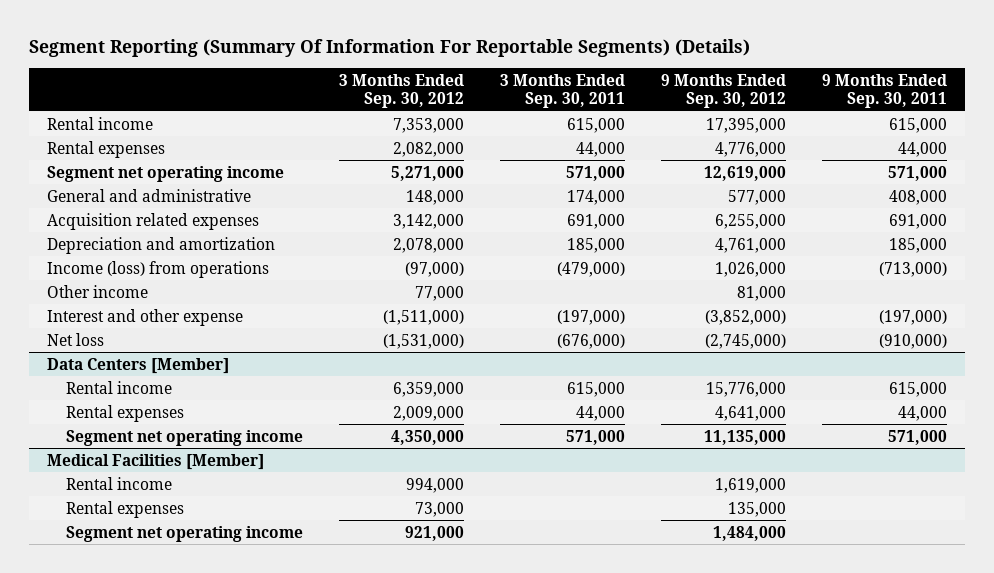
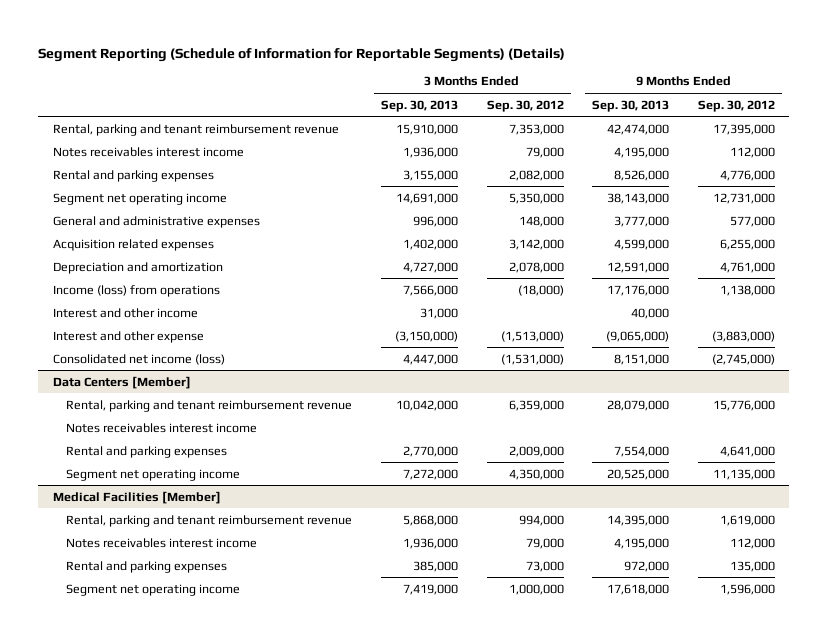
- Segment Reporting (Summary Of Information For Reportable Segments) (Details)
+ Segment Reporting (Schedule of Information for Reportable Segments) (Details)
- | 3 Months Ended Sep. 30, 2012 | 3 Months Ended Sep. 30, 2011 | 9 Months Ended Sep. 30, 2012 | 9 Months Ended Sep. 30, 2011
+ | 3 Months Ended Sep. 30, 2013 | 3 Months Ended Sep. 30, 2012 | 9 Months Ended Sep. 30, 2013 | 9 Months Ended Sep. 30, 2012
- Rental income | 7,353,000 | 615,000 | 17,395,000 | 615,000
- Rental expenses | 2,082,000 | 44,000 | 4,776,000 | 44,000
- Segment net operating income | 5,271,000 | 571,000 | 12,619,000 | 571,000
- General and administrative | 148,000 | 174,000 | 577,000 | 408,000
+ Rental, parking and tenant reimbursement revenue | 15,910,000 | 7,353,000 | 42,474,000 | 17,395,000
+ Notes receivables interest income | 1,936,000 | 79,000 | 4,195,000 | 112,000
+ Rental and parking expenses | 3,155,000 | 2,082,000 | 8,526,000 | 4,776,000
+ Segment net operating income | 14,691,000 | 5,350,000 | 38,143,000 | 12,731,000
+ General and administrative expenses | 996,000 | 148,000 | 3,777,000 | 577,000
- Income (loss) from operations | (97,000) | (479,000) | 1,026,000 | (713,000)
- Other income | 77,000 | | 81,000 |
- Interest and other expense | (1,511,000) | (197,000) | (3,852,000) | (197,000)
- Net loss | (1,531,000) | (676,000) | (2,745,000) | (910,000)
+ Income (loss) from operations | 7,566,000 | (18,000) | 17,176,000 | 1,138,000
+ Interest and other income | 31,000 | | 40,000 |
+ Interest and other expense | (3,150,000) | (1,513,000) | (9,065,000) | (3,883,000)
+ Consolidated net income (loss) | 4,447,000 | (1,531,000) | 8,151,000 | (2,745,000)
@ Data Centers [Member]
- Rental income | 6,359,000 | 615,000 | 15,776,000 | 615,000
- Rental expenses | 2,009,000 | 44,000 | 4,641,000 | 44,000
+ Rental, parking and tenant reimbursement revenue | 10,042,000 | 6,359,000 | 28,079,000 | 15,776,000
+ Notes receivables interest income
+ Rental and parking expenses | 2,770,000 | 2,009,000 | 7,554,000 | 4,641,000
@ Medical Facilities [Member]
- Rental income | 994,000 | | 1,619,000 |
- Rental expenses | 73,000 | | 135,000 |
- Segment net operating income | 921,000 | | 1,484,000 |
+ Rental, parking and tenant reimbursement revenue | 5,868,000 | 994,000 | 14,395,000 | 1,619,000
+ Notes receivables interest income | 1,936,000 | 79,000 | 4,195,000 | 112,000
+ Rental and parking expenses | 385,000 | 73,000 | 972,000 | 135,000
+ Segment net operating income | 7,419,000 | 1,000,000 | 17,618,000 | 1,596,000

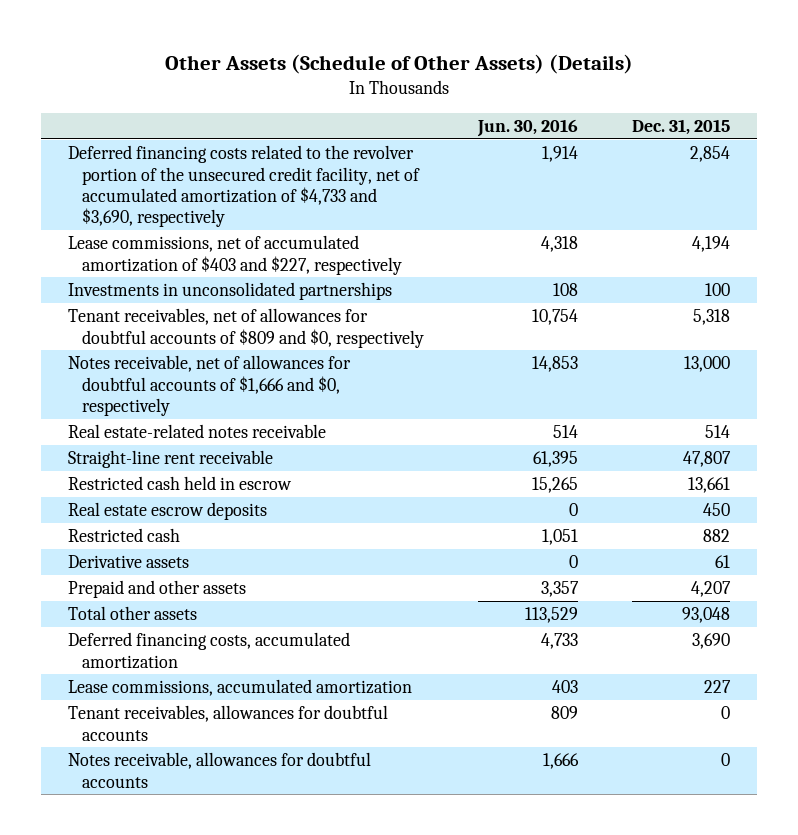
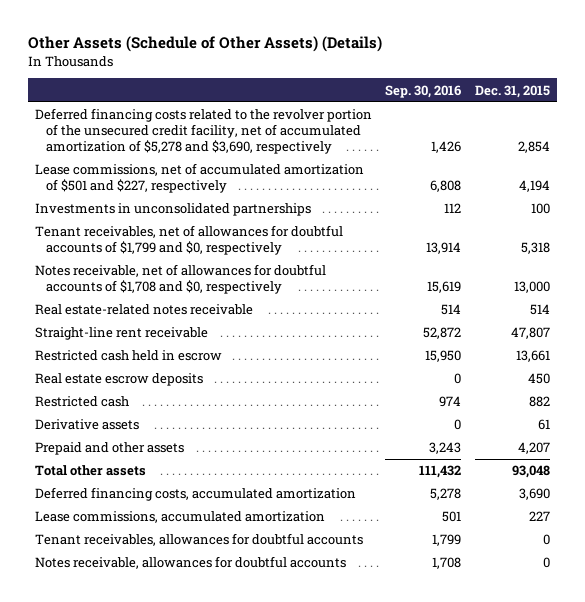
- | Jun. 30, 2016 | Dec. 31, 2015
+ | Sep. 30, 2016 | Dec. 31, 2015
- Deferred financing costs related to the revolver portion of the unsecured credit facility, net of accumulated amortization of $4,733 and $3,690, respectively | 1,914 | 2,854
- Lease commissions, net of accumulated amortization of $403 and $227, respectively | 4,318 | 4,194
+ Deferred financing costs related to the revolver portion of the unsecured credit facility, net of accumulated amortization of $5,278 and $3,690, respectively | 1,426 | 2,854
+ Lease commissions, net of accumulated amortization of $501 and $227, respectively | 6,808 | 4,194
- Tenant receivables, net of allowances for doubtful accounts of $809 and $0, respectively | 10,754 | 5,318
- Notes receivable, net of allowances for doubtful accounts of $1,666 and $0, respectively | 14,853 | 13,000
+ Tenant receivables, net of allowances for doubtful accounts of $1,799 and $0, respectively | 13,914 | 5,318
+ Notes receivable, net of allowances for doubtful accounts of $1,708 and $0, respectively | 15,619 | 13,000

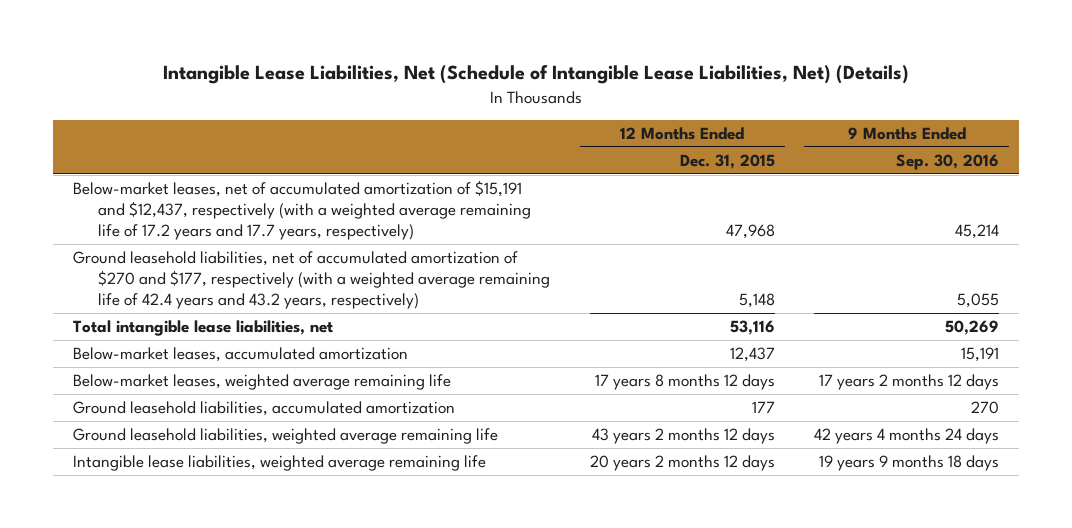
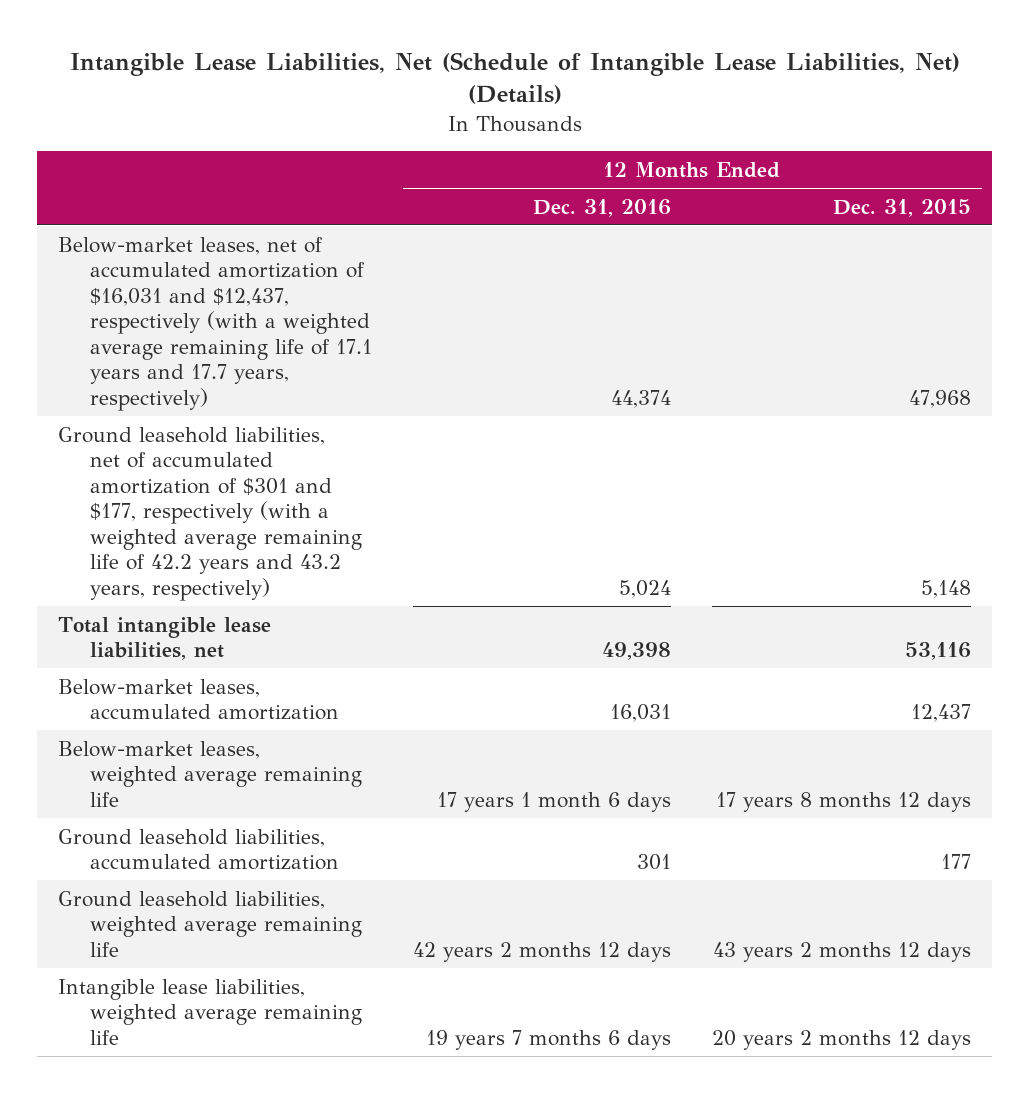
- | 12 Months Ended Dec. 31, 2015 | 9 Months Ended Sep. 30, 2016
+ | 12 Months Ended Dec. 31, 2016 | 12 Months Ended Dec. 31, 2015
- Below-market leases, net of accumulated amortization of $15,191 and $12,437, respectively (with a weighted average remaining life of 17.2 years and 17.7 years, respectively) | 47,968 | 45,214
- Ground leasehold liabilities, net of accumulated amortization of $270 and $177, respectively (with a weighted average remaining life of 42.4 years and 43.2 years, respectively) | 5,148 | 5,055
+ Below-market leases, net of accumulated amortization of $16,031 and $12,437, respectively (with a weighted average remaining life of 17.1 years and 17.7 years, respectively) | 44,374 | 47,968
+ Ground leasehold liabilities, net of accumulated amortization of $301 and $177, respectively (with a weighted average remaining life of 42.2 years and 43.2 years, respectively) | 5,024 | 5,148

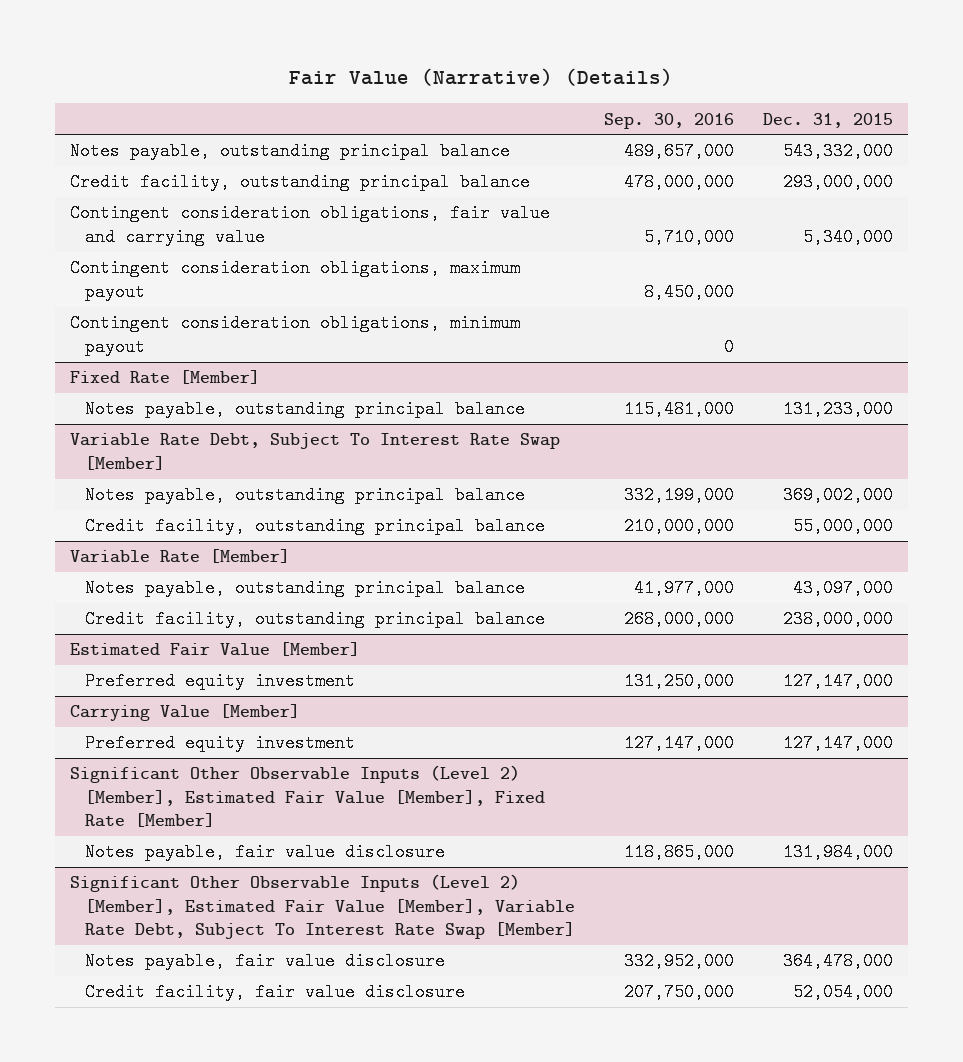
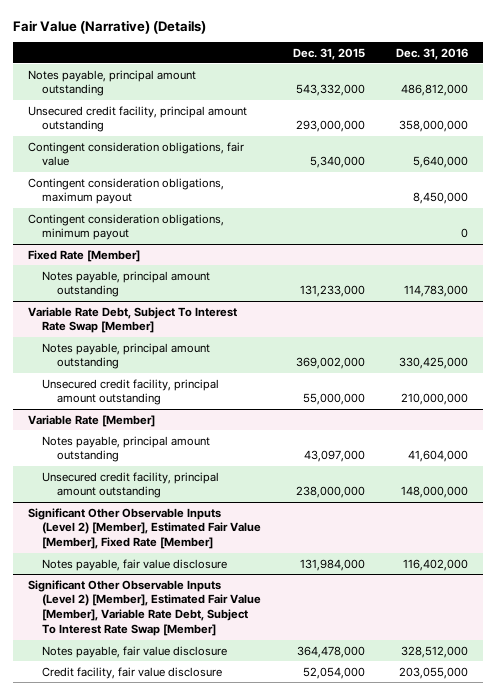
- | Sep. 30, 2016 | Dec. 31, 2015
+ | Dec. 31, 2015 | Dec. 31, 2016
- Notes payable, outstanding principal balance | 489,657,000 | 543,332,000
- Credit facility, outstanding principal balance | 478,000,000 | 293,000,000
- Contingent consideration obligations, fair value and carrying value | 5,710,000 | 5,340,000
+ Notes payable, principal amount outstanding | 543,332,000 | 486,812,000
+ Unsecured credit facility, principal amount outstanding | 293,000,000 | 358,000,000
+ Contingent consideration obligations, fair value | 5,340,000 | 5,640,000
@ Fixed Rate [Member]
- Notes payable, outstanding principal balance | 115,481,000 | 131,233,000
+ Notes payable, principal amount outstanding | 131,233,000 | 114,783,000
@ Variable Rate Debt, Subject To Interest Rate Swap [Member]
- Notes payable, outstanding principal balance | 332,199,000 | 369,002,000
- Credit facility, outstanding principal balance | 210,000,000 | 55,000,000
+ Notes payable, principal amount outstanding | 369,002,000 | 330,425,000
+ Unsecured credit facility, principal amount outstanding | 55,000,000 | 210,000,000
@ Variable Rate [Member]
- Notes payable, outstanding principal balance | 41,977,000 | 43,097,000
- Credit facility, outstanding principal balance | 268,000,000 | 238,000,000
- Estimated Fair Value [Member]
- Preferred equity investment | 131,250,000 | 127,147,000
- Carrying Value [Member]
- Preferred equity investment | 127,147,000 | 127,147,000
@ Variable Rate [Member]
+ Notes payable, principal amount outstanding | 43,097,000 | 41,604,000
+ Unsecured credit facility, principal amount outstanding | 238,000,000 | 148,000,000

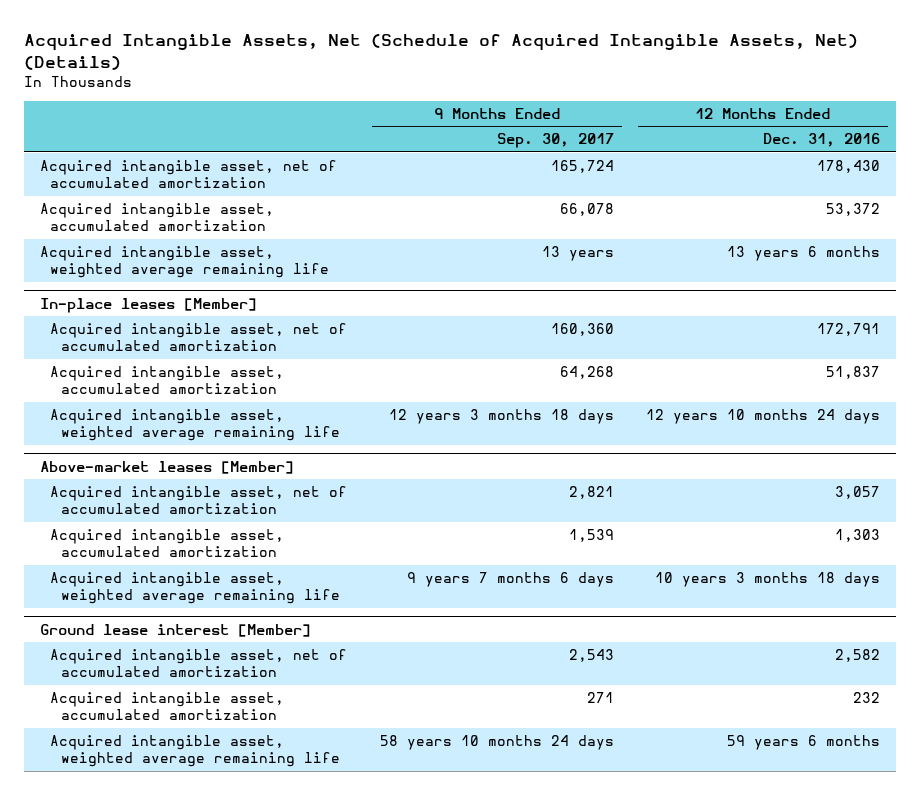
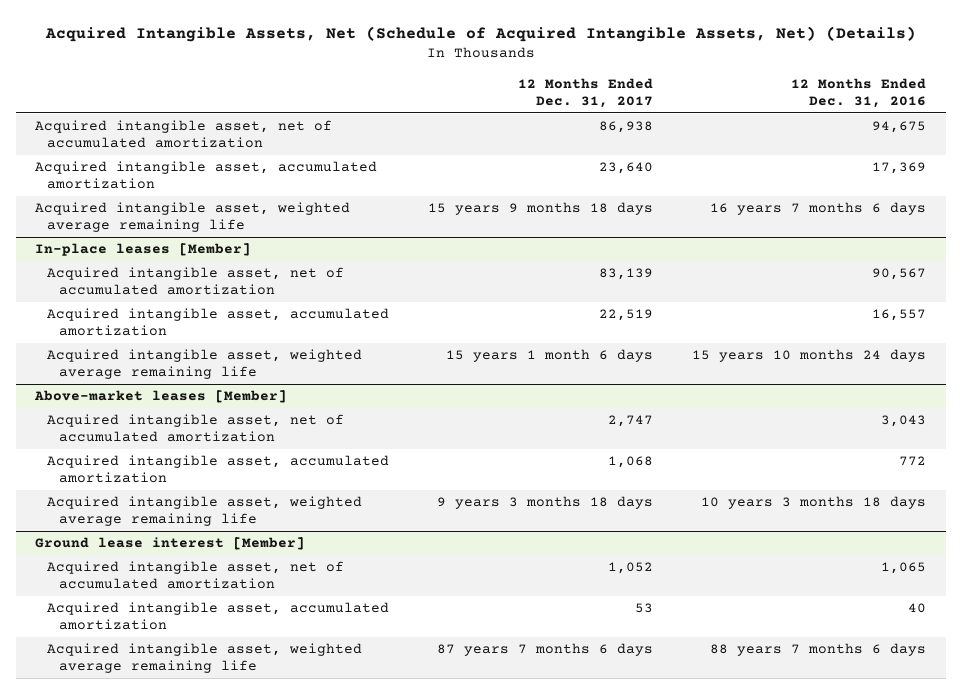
- | 9 Months Ended Sep. 30, 2017 | 12 Months Ended Dec. 31, 2016
+ | 12 Months Ended Dec. 31, 2017 | 12 Months Ended Dec. 31, 2016
- Acquired intangible asset, net of accumulated amortization | 165,724 | 178,430
- Acquired intangible asset, accumulated amortization | 66,078 | 53,372
- Acquired intangible asset, weighted average remaining life | 13 years | 13 years 6 months
+ Acquired intangible asset, net of accumulated amortization | 86,938 | 94,675
+ Acquired intangible asset, accumulated amortization | 23,640 | 17,369
+ Acquired intangible asset, weighted average remaining life | 15 years 9 months 18 days | 16 years 7 months 6 days
@ In-place leases [Member]
- Acquired intangible asset, net of accumulated amortization | 160,360 | 172,791
- Acquired intangible asset, accumulated amortization | 64,268 | 51,837
- Acquired intangible asset, weighted average remaining life | 12 years 3 months 18 days | 12 years 10 months 24 days
+ Acquired intangible asset, net of accumulated amortization | 83,139 | 90,567
+ Acquired intangible asset, accumulated amortization | 22,519 | 16,557
+ Acquired intangible asset, weighted average remaining life | 15 years 1 month 6 days | 15 years 10 months 24 days
@ Above-market leases [Member]
- Acquired intangible asset, net of accumulated amortization | 2,821 | 3,057
- Acquired intangible asset, accumulated amortization | 1,539 | 1,303
+ Acquired intangible asset, net of accumulated amortization | 2,747 | 3,043
+ Acquired intangible asset, accumulated amortization | 1,068 | 772
@ Ground lease interest [Member]
- Acquired intangible asset, net of accumulated amortization | 2,543 | 2,582
- Acquired intangible asset, accumulated amortization | 271 | 232
- Acquired intangible asset, weighted average remaining life | 58 years 10 months 24 days | 59 years 6 months
+ Acquired intangible asset, net of accumulated amortization | 1,052 | 1,065
+ Acquired intangible asset, accumulated amortization | 53 | 40
+ Acquired intangible asset, weighted average remaining life | 87 years 7 months 6 days | 88 years 7 months 6 days

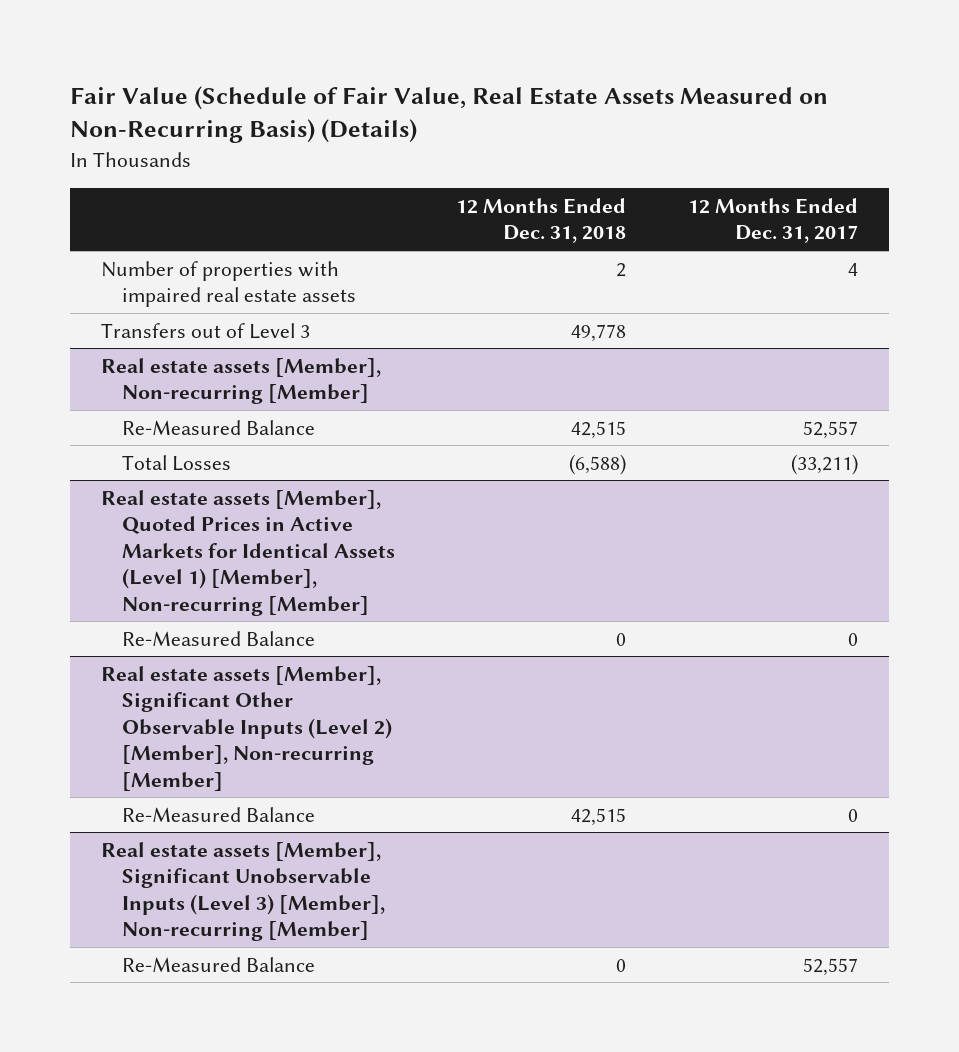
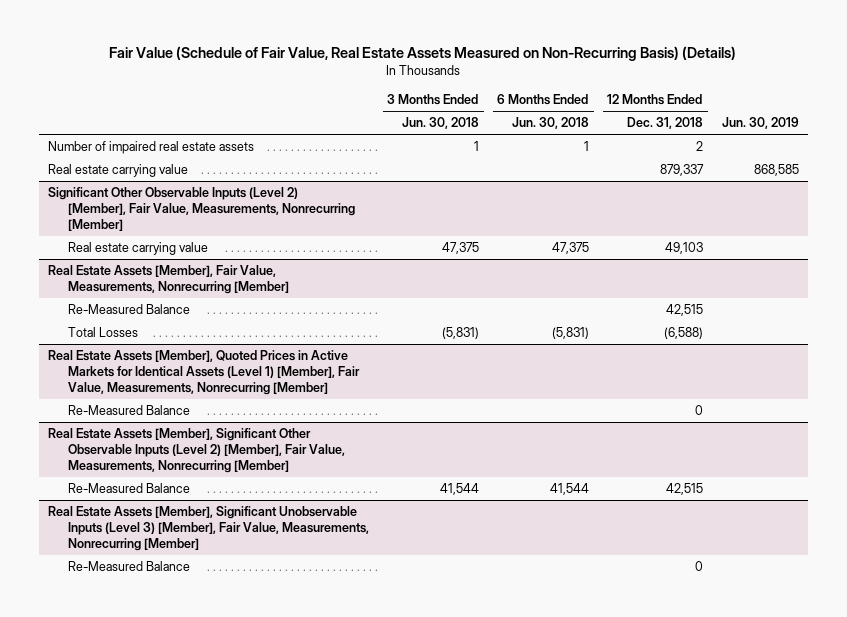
- | 12 Months Ended Dec. 31, 2018 | 12 Months Ended Dec. 31, 2017
+ | 3 Months Ended Jun. 30, 2018 | 6 Months Ended Jun. 30, 2018 | 12 Months Ended Dec. 31, 2018 | Jun. 30, 2019
- Number of properties with impaired real estate assets | 2 | 4
- Transfers out of Level 3 | 49,778 |
- Real estate assets [Member], Non-recurring [Member]
+ Number of impaired real estate assets | 1 | 1 | 2 |
+ Real estate carrying value | | | 879,337 | 868,585
+ Significant Other Observable Inputs (Level 2) [Member], Fair Value, Measurements, Nonrecurring [Member]
+ Real estate carrying value | 47,375 | 47,375 | 49,103 |
+ Real Estate Assets [Member], Fair Value, Measurements, Nonrecurring [Member]
- Real estate assets [Member], Quoted Prices in Active Markets for Identical Assets (Level 1) [Member], Non-recurring [Member]
+ Real Estate Assets [Member], Quoted Prices in Active Markets for Identical Assets (Level 1) [Member], Fair Value, Measurements, Nonrecurring [Member]
- Real estate assets [Member], Significant Other Observable Inputs (Level 2) [Member], Non-recurring [Member]
+ Real Estate Assets [Member], Significant Other Observable Inputs (Level 2) [Member], Fair Value, Measurements, Nonrecurring [Member]
- Real estate assets [Member], Significant Unobservable Inputs (Level 3) [Member], Non-recurring [Member]
+ Real Estate Assets [Member], Significant Unobservable Inputs (Level 3) [Member], Fair Value, Measurements, Nonrecurring [Member]

